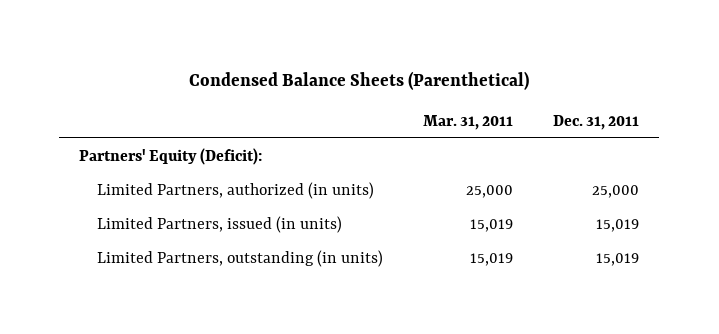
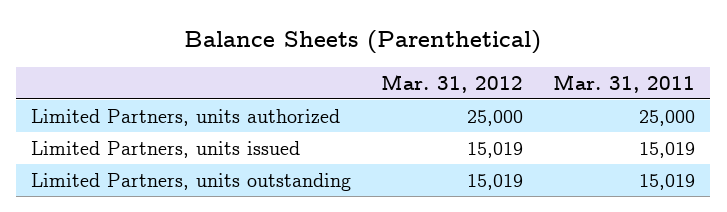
- Condensed Balance Sheets (Parenthetical)
+ Balance Sheets (Parenthetical)
- | Mar. 31, 2011 | Dec. 31, 2011
+ | Mar. 31, 2012 | Mar. 31, 2011
- Partners' Equity (Deficit):
- Limited Partners, authorized (in units) | 25,000 | 25,000
- Limited Partners, issued (in units) | 15,019 | 15,019
- Limited Partners, outstanding (in units) | 15,019 | 15,019
+ Limited Partners, units authorized | 25,000 | 25,000
+ Limited Partners, units issued | 15,019 | 15,019
+ Limited Partners, units outstanding | 15,019 | 15,019

